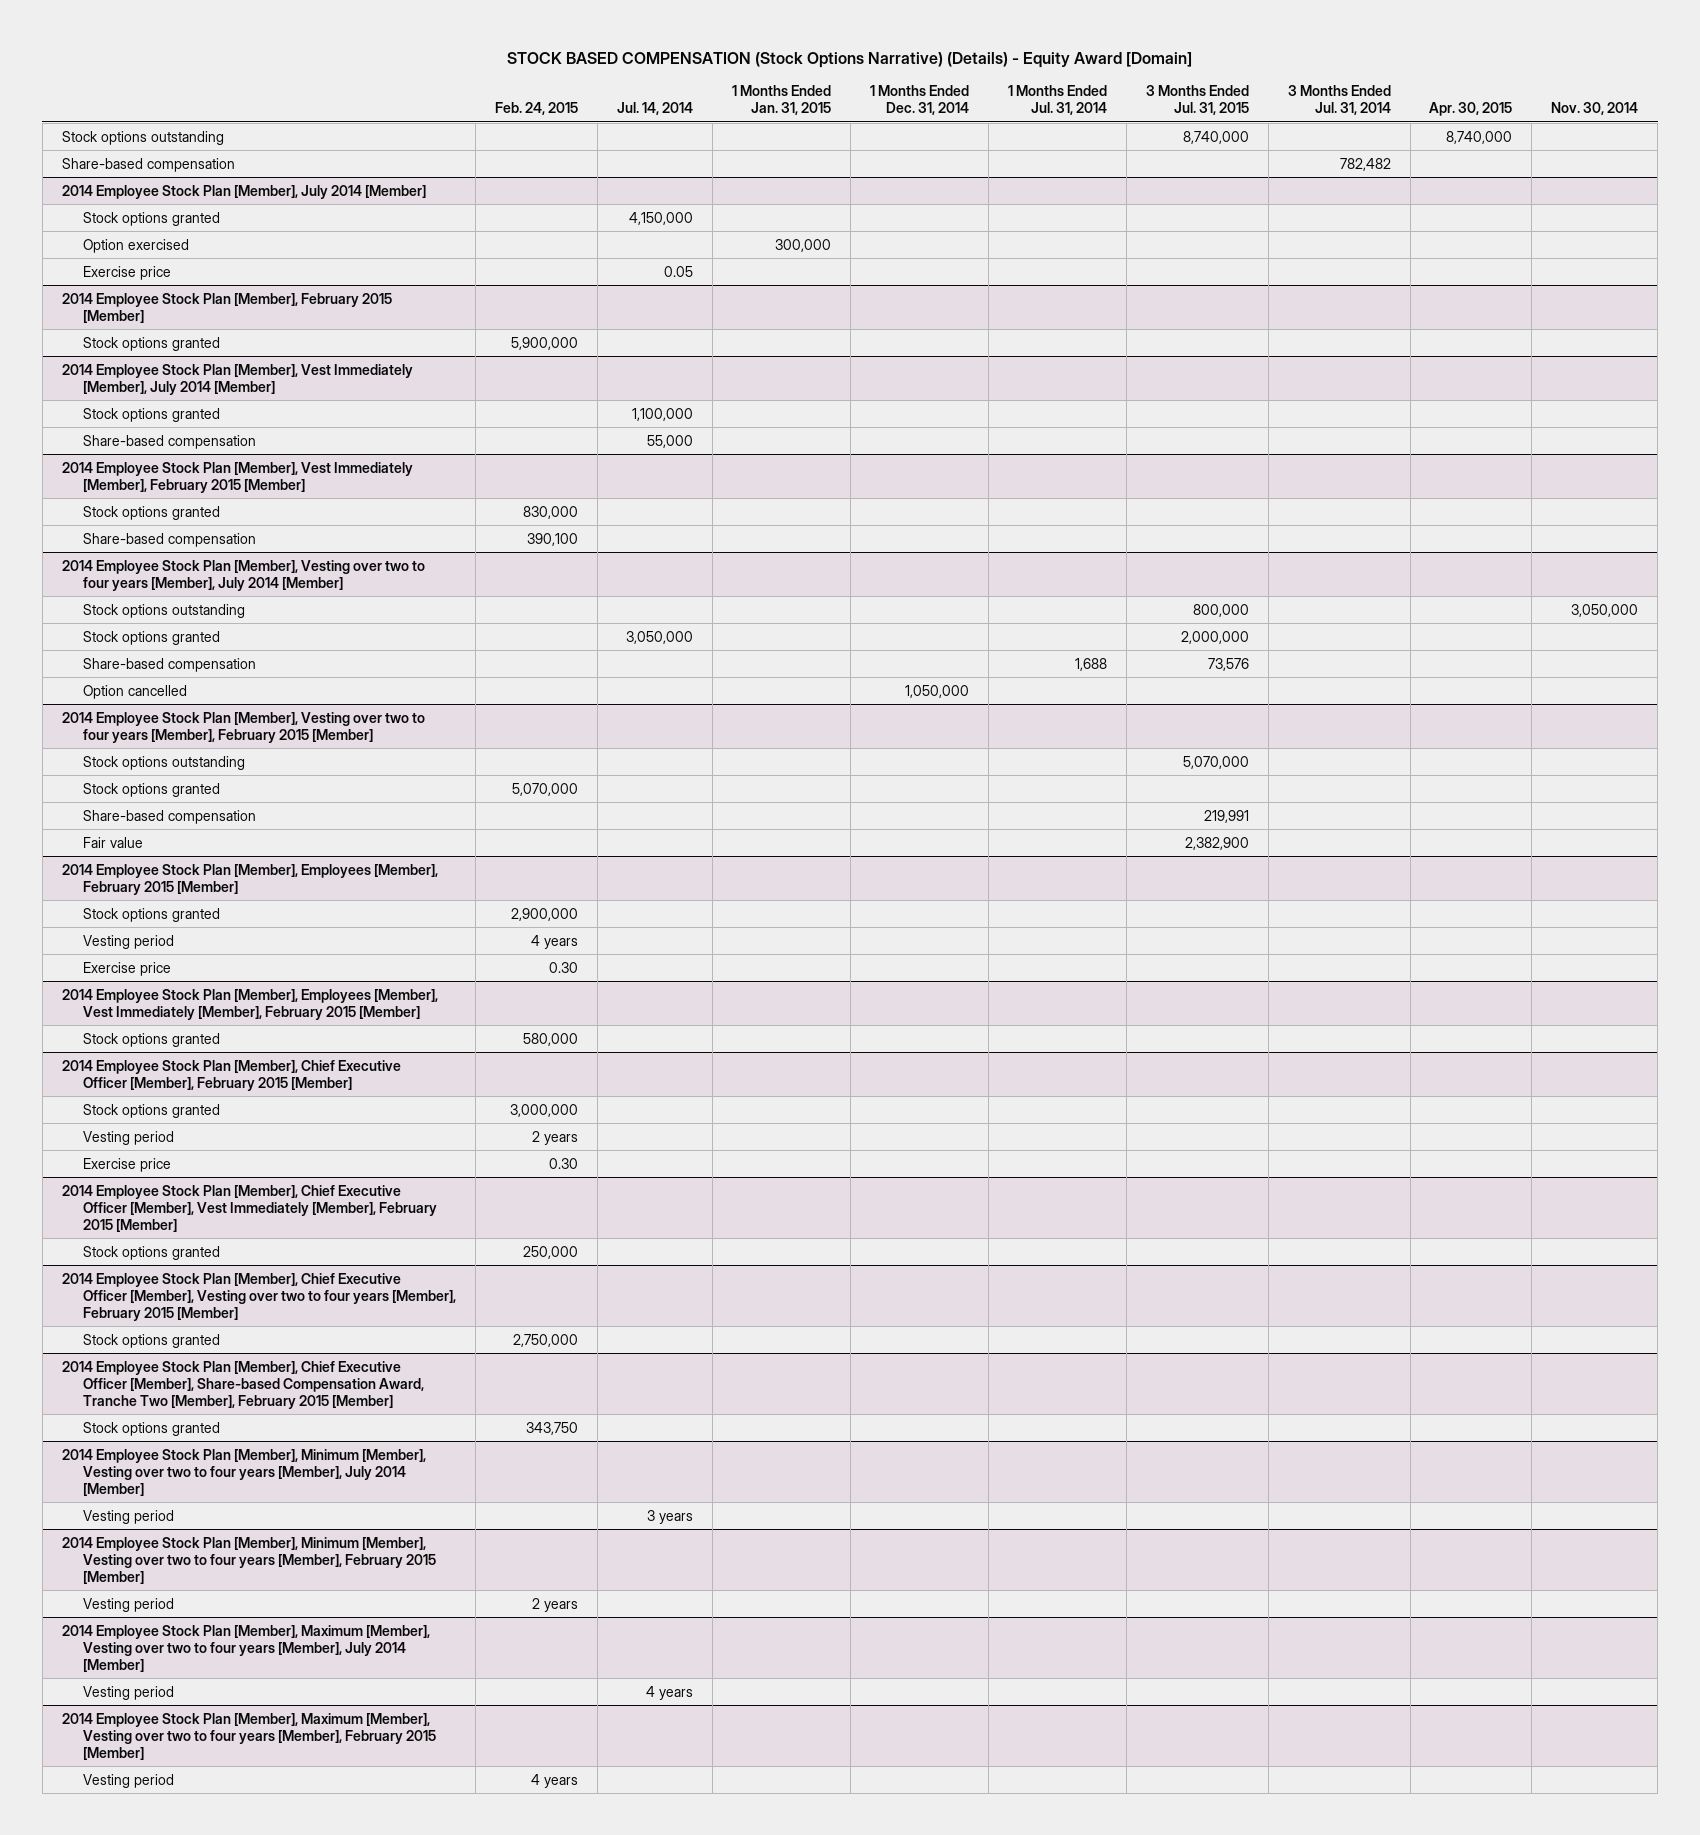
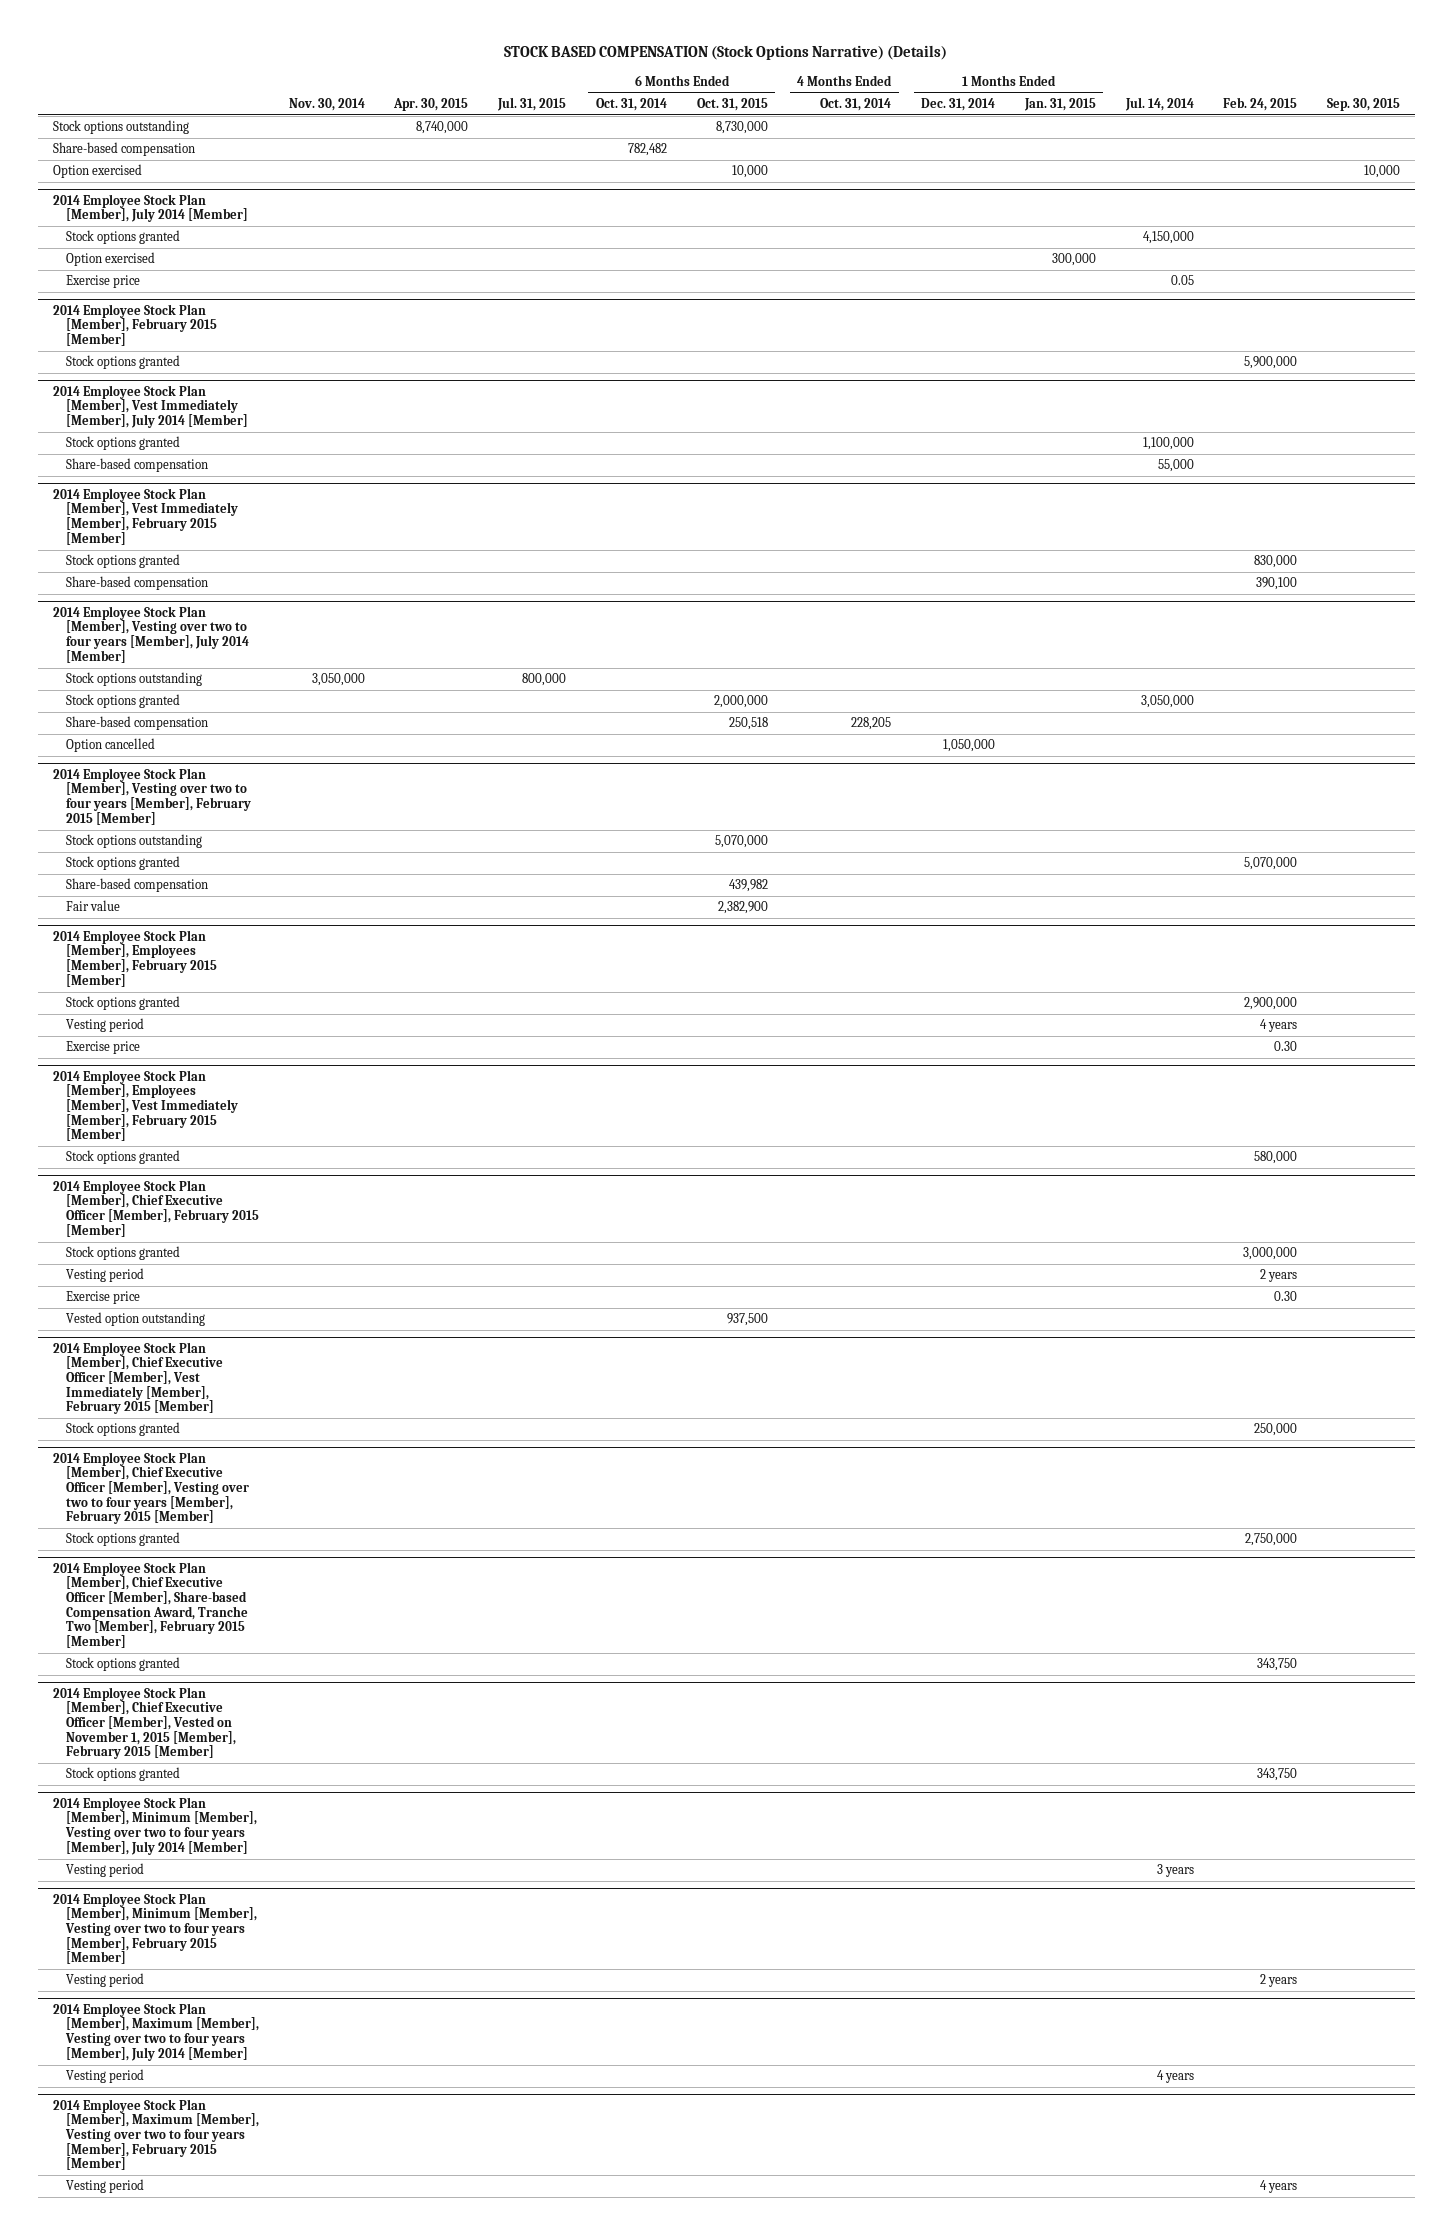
- STOCK BASED COMPENSATION (Stock Options Narrative) (Details) - Equity Award [Domain]
+ STOCK BASED COMPENSATION (Stock Options Narrative) (Details)
- | Feb. 24, 2015 | Jul. 14, 2014 | 1 Months Ended Jan. 31, 2015 | 1 Months Ended Dec. 31, 2014 | 1 Months Ended Jul. 31, 2014 | 3 Months Ended Jul. 31, 2015 | 3 Months Ended Jul. 31, 2014 | Apr. 30, 2015 | Nov. 30, 2014
+ | Nov. 30, 2014 | Apr. 30, 2015 | Jul. 31, 2015 | 6 Months Ended Oct. 31, 2014 | 6 Months Ended Oct. 31, 2015 | 4 Months Ended Oct. 31, 2014 | 1 Months Ended Dec. 31, 2014 | 1 Months Ended Jan. 31, 2015 | Jul. 14, 2014 | Feb. 24, 2015 | Sep. 30, 2015
+ Option exercised | | | | | 10,000 | | | | | | 10,000
@ 2014 Employee Stock Plan [Member], Chief Executive Officer [Member], February 2015 [Member]
+ Vested option outstanding | | | | | 937,500 | | | | | |
+ 2014 Employee Stock Plan [Member], Chief Executive Officer [Member], Vested on November 1, 2015 [Member], February 2015 [Member]
+ Stock options granted | | | | | | | | | | 343,750 |

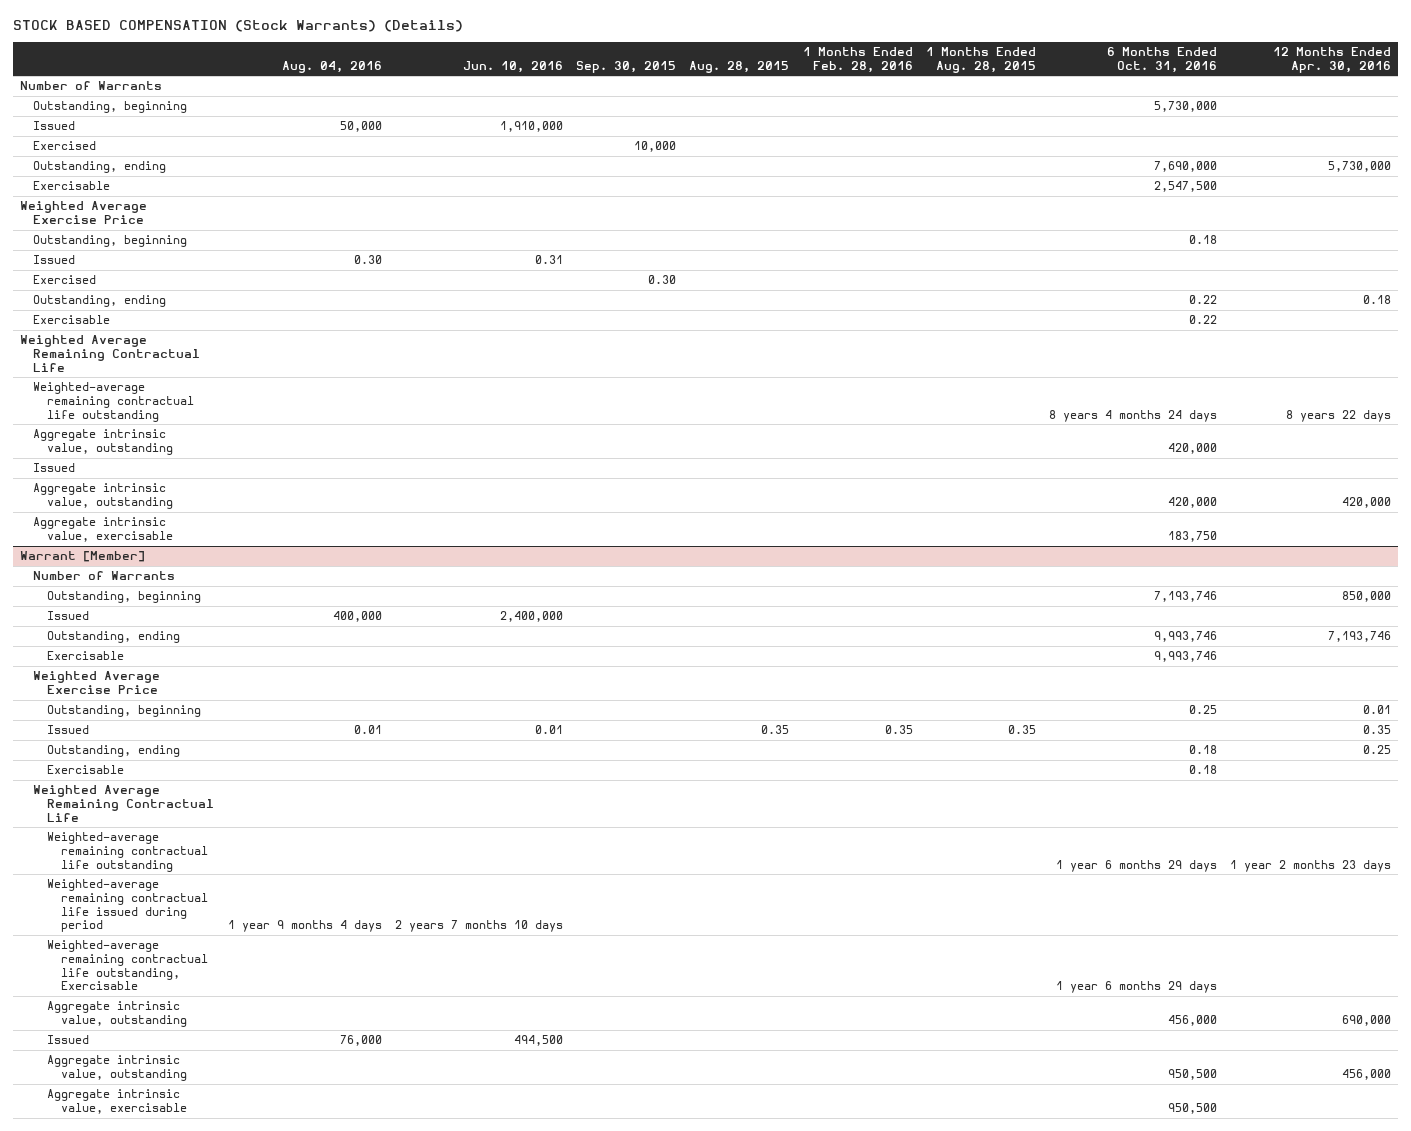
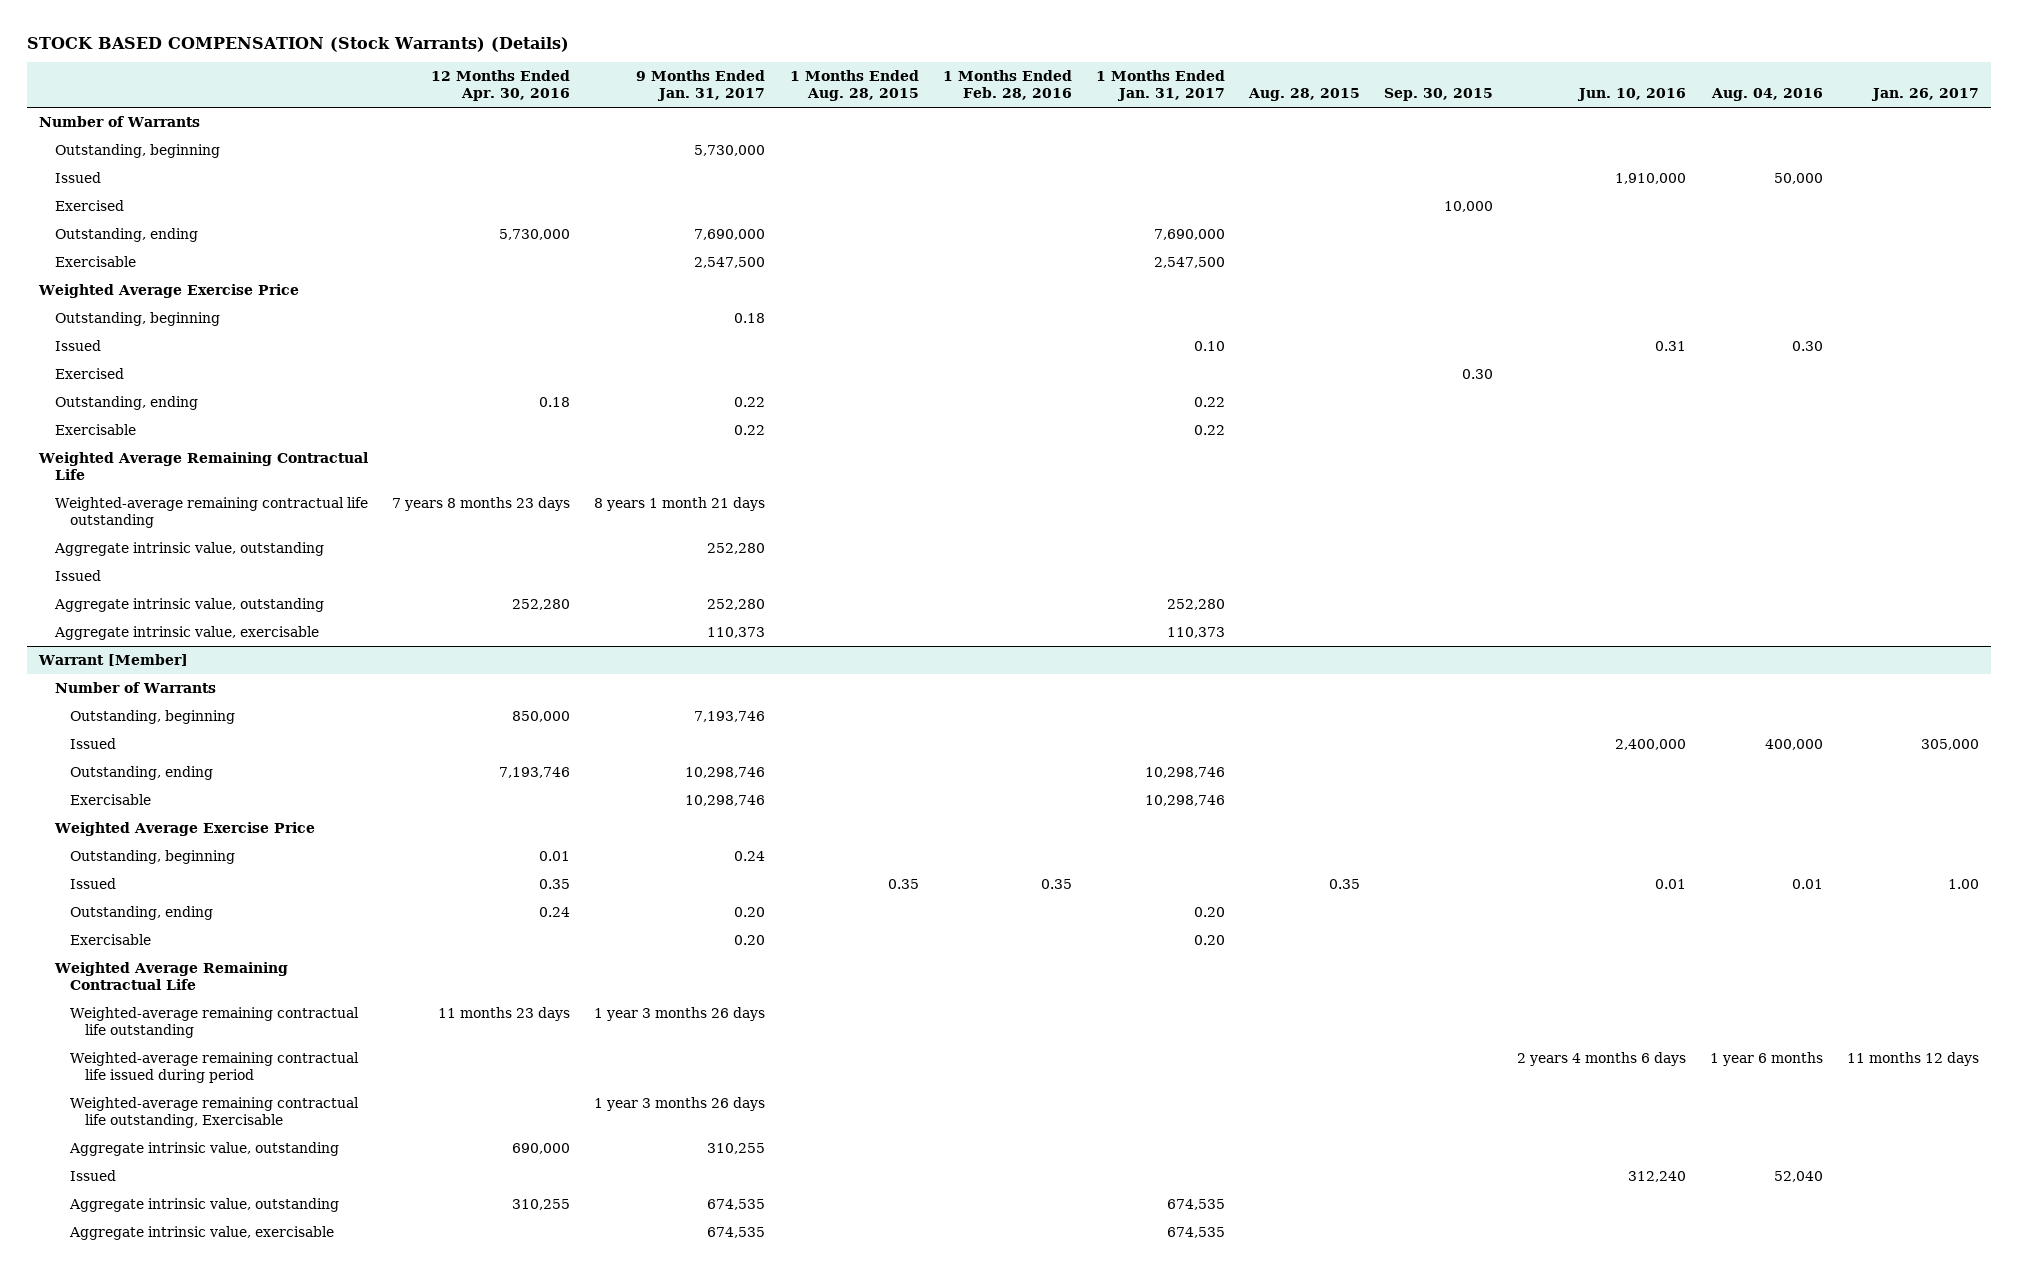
- | Aug. 04, 2016 | Jun. 10, 2016 | Sep. 30, 2015 | Aug. 28, 2015 | 1 Months Ended Feb. 28, 2016 | 1 Months Ended Aug. 28, 2015 | 6 Months Ended Oct. 31, 2016 | 12 Months Ended Apr. 30, 2016
+ | 12 Months Ended Apr. 30, 2016 | 9 Months Ended Jan. 31, 2017 | 1 Months Ended Aug. 28, 2015 | 1 Months Ended Feb. 28, 2016 | 1 Months Ended Jan. 31, 2017 | Aug. 28, 2015 | Sep. 30, 2015 | Jun. 10, 2016 | Aug. 04, 2016 | Jan. 26, 2017
- Weighted-average remaining contractual life outstanding | | | | | | | 8 years 4 months 24 days | 8 years 22 days
+ Weighted-average remaining contractual life outstanding | 7 years 8 months 23 days | 8 years 1 month 21 days | | | | | | | |
- Aggregate intrinsic value, outstanding | | | | | | | 420,000 | 420,000
+ Aggregate intrinsic value, outstanding | 252,280 | 252,280 | | | 252,280 | | | | |
@ Warrant [Member]
- Outstanding, ending | | | | | | | 0.18 | 0.25
+ Outstanding, ending | 0.24 | 0.20 | | | 0.20 | | | | |
- Weighted-average remaining contractual life outstanding | | | | | | | 1 year 6 months 29 days | 1 year 2 months 23 days
- Weighted-average remaining contractual life issued during period | 1 year 9 months 4 days | 2 years 7 months 10 days | | | | | |
+ Weighted-average remaining contractual life outstanding | 11 months 23 days | 1 year 3 months 26 days | | | | | | | |
+ Weighted-average remaining contractual life issued during period | | | | | | | | 2 years 4 months 6 days | 1 year 6 months | 11 months 12 days
- Issued | 76,000 | 494,500 | | | | | |
- Aggregate intrinsic value, outstanding | | | | | | | 950,500 | 456,000
+ Issued | | | | | | | | 312,240 | 52,040 |
+ Aggregate intrinsic value, outstanding | 310,255 | 674,535 | | | 674,535 | | | | |

